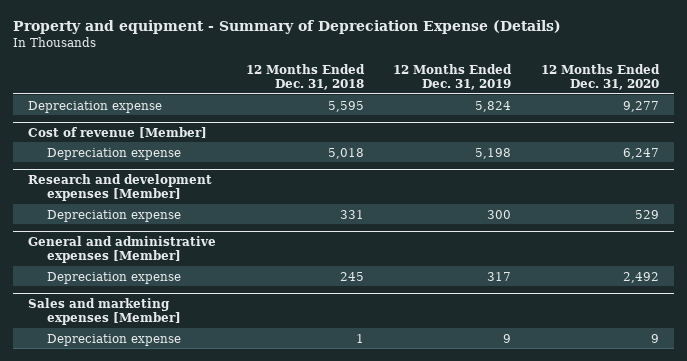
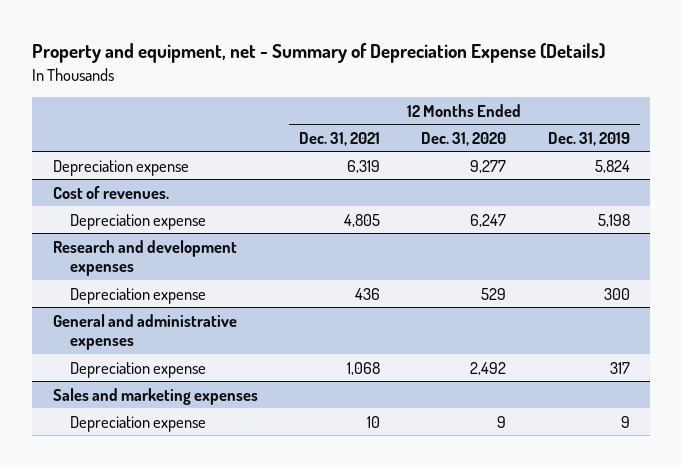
- Property and equipment - Summary of Depreciation Expense (Details)
+ Property and equipment, net - Summary of Depreciation Expense (Details)
- | 12 Months Ended Dec. 31, 2018 | 12 Months Ended Dec. 31, 2019 | 12 Months Ended Dec. 31, 2020
+ | 12 Months Ended Dec. 31, 2021 | 12 Months Ended Dec. 31, 2020 | 12 Months Ended Dec. 31, 2019
- Cost of revenue [Member]
+ Cost of revenues.
- Research and development expenses [Member]
+ Research and development expenses
- General and administrative expenses [Member]
+ General and administrative expenses
- Sales and marketing expenses [Member]
+ Sales and marketing expenses

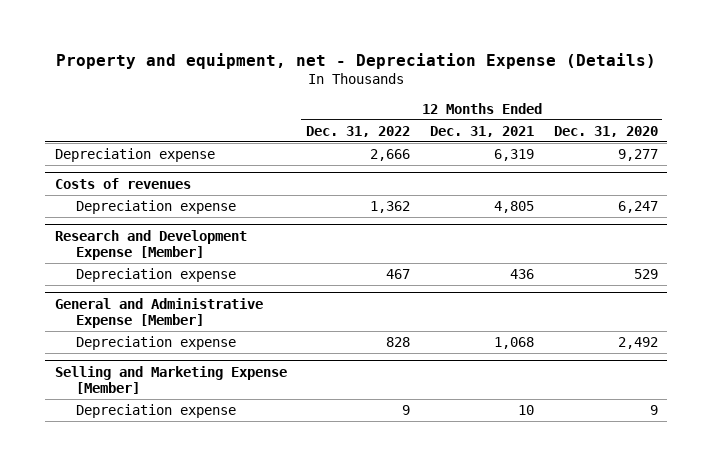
- Property and equipment, net - Summary of Depreciation Expense (Details)
+ Property and equipment, net - Depreciation Expense (Details)
- | 12 Months Ended Dec. 31, 2021 | 12 Months Ended Dec. 31, 2020 | 12 Months Ended Dec. 31, 2019
+ | 12 Months Ended Dec. 31, 2022 | 12 Months Ended Dec. 31, 2021 | 12 Months Ended Dec. 31, 2020
- Cost of revenues.
+ Costs of revenues
- Research and development expenses
+ Research and Development Expense [Member]
- General and administrative expenses
+ General and Administrative Expense [Member]
- Sales and marketing expenses
+ Selling and Marketing Expense [Member]

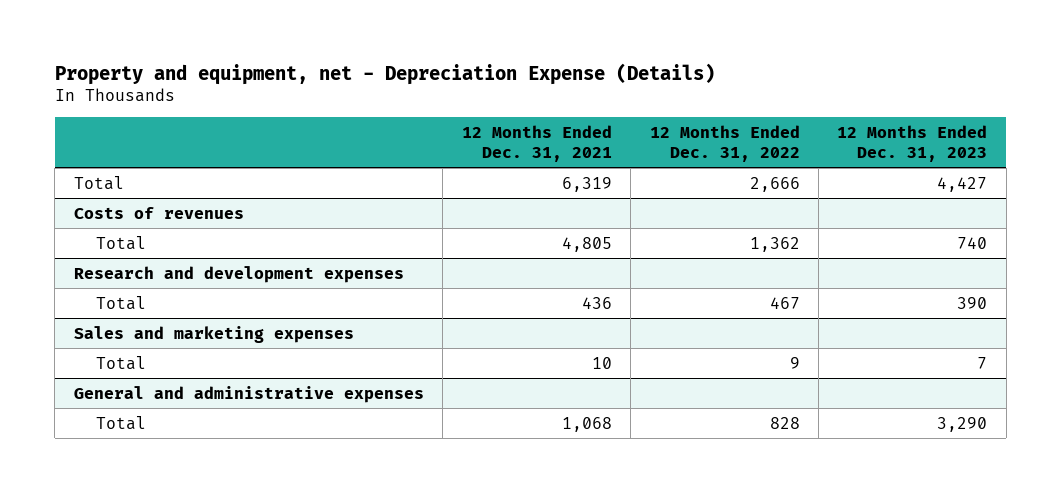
- | 12 Months Ended Dec. 31, 2022 | 12 Months Ended Dec. 31, 2021 | 12 Months Ended Dec. 31, 2020
+ | 12 Months Ended Dec. 31, 2021 | 12 Months Ended Dec. 31, 2022 | 12 Months Ended Dec. 31, 2023
- Depreciation expense | 2,666 | 6,319 | 9,277
+ Total | 6,319 | 2,666 | 4,427
@ Costs of revenues
- Depreciation expense | 1,362 | 4,805 | 6,247
- Research and Development Expense [Member]
- Depreciation expense | 467 | 436 | 529
- General and Administrative Expense [Member]
- Depreciation expense | 828 | 1,068 | 2,492
- Selling and Marketing Expense [Member]
- Depreciation expense | 9 | 10 | 9
@ Costs of revenues
+ Total | 4,805 | 1,362 | 740
+ Research and development expenses
+ Total | 436 | 467 | 390
+ Sales and marketing expenses
+ Total | 10 | 9 | 7
+ General and administrative expenses
+ Total | 1,068 | 828 | 3,290

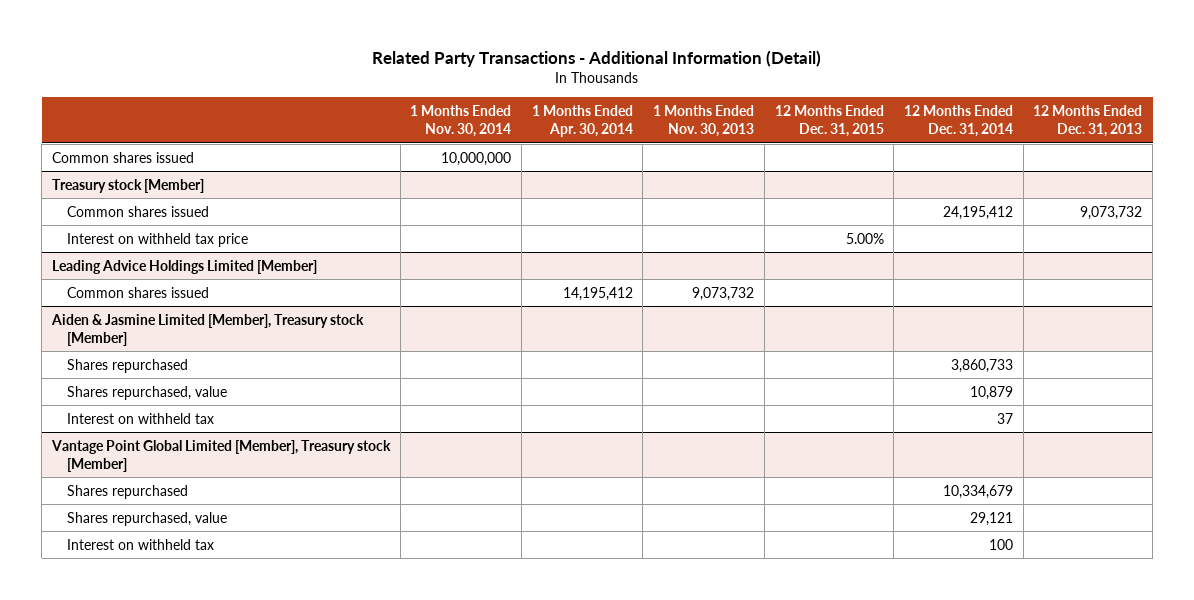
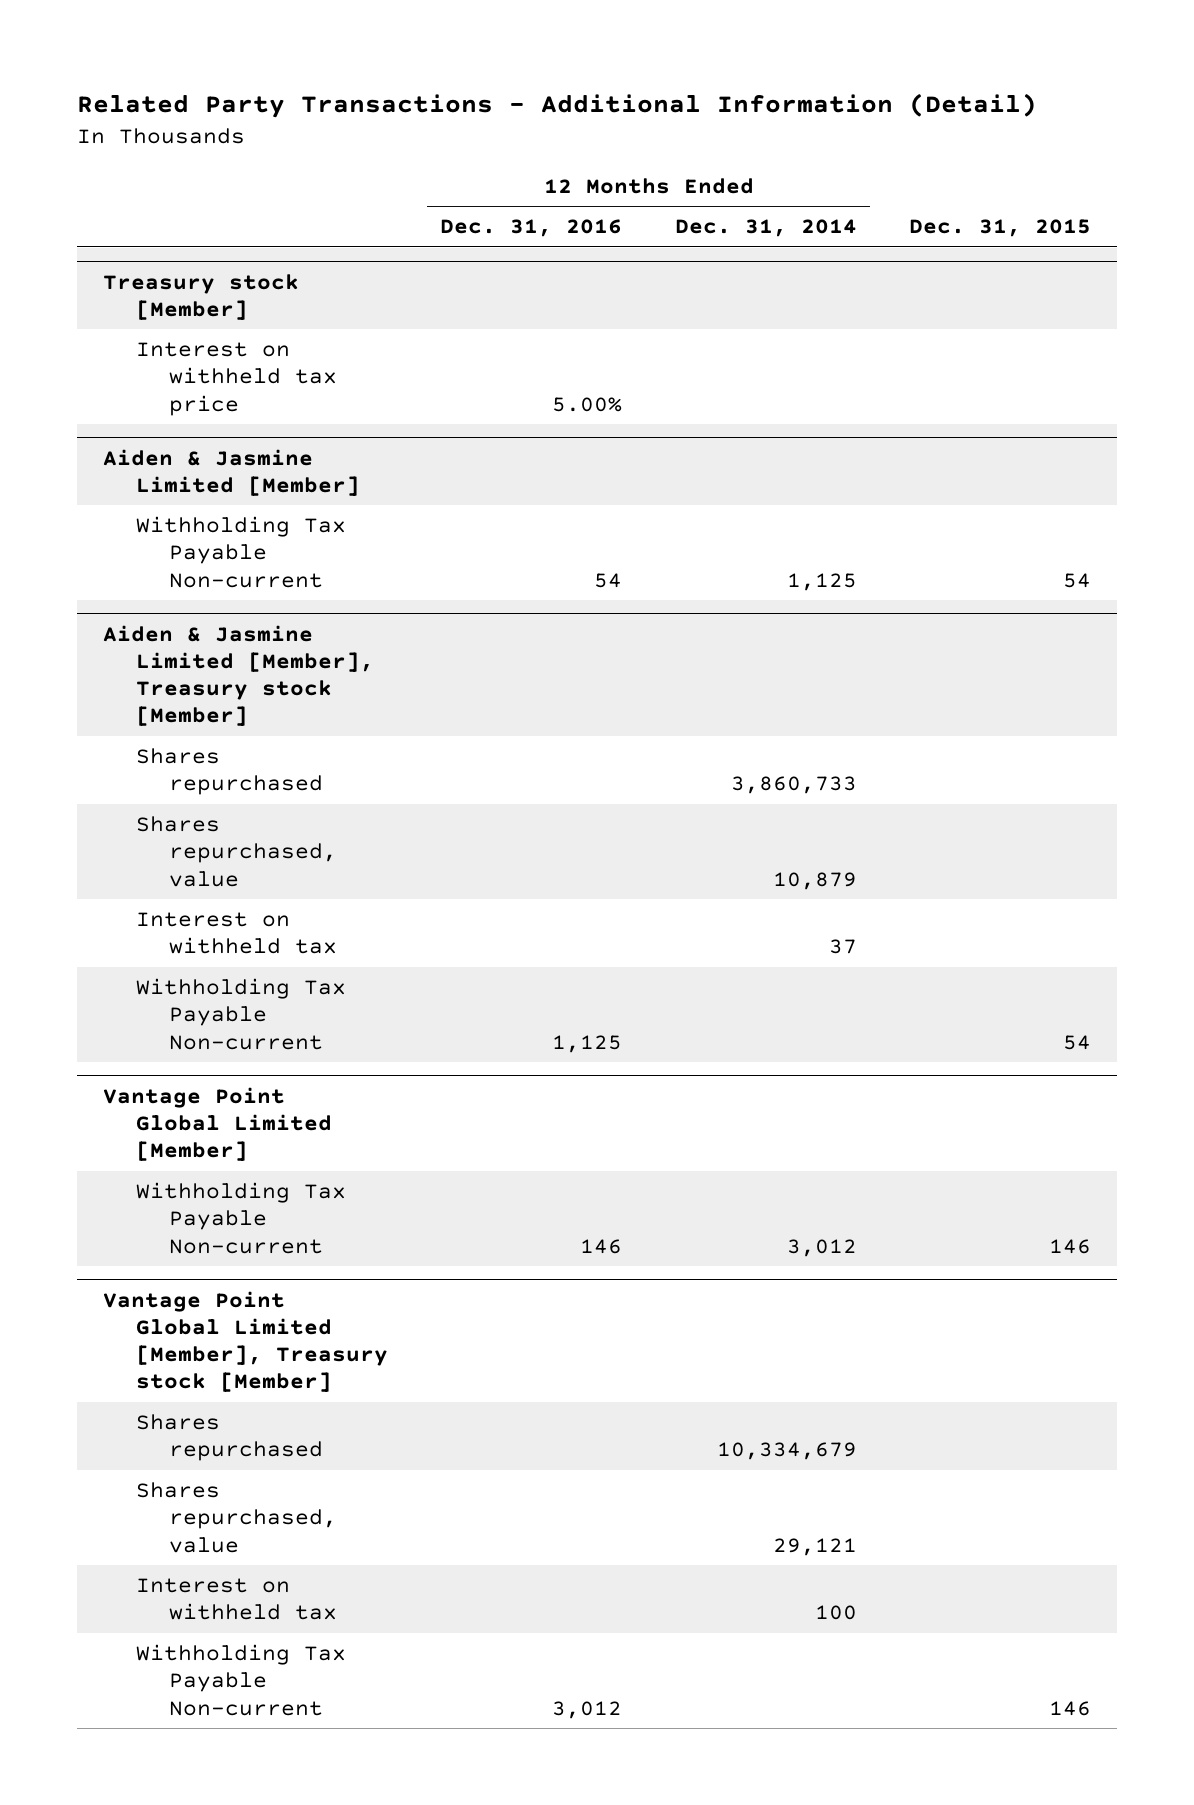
- | 1 Months Ended Nov. 30, 2014 | 1 Months Ended Apr. 30, 2014 | 1 Months Ended Nov. 30, 2013 | 12 Months Ended Dec. 31, 2015 | 12 Months Ended Dec. 31, 2014 | 12 Months Ended Dec. 31, 2013
+ | 12 Months Ended Dec. 31, 2016 | 12 Months Ended Dec. 31, 2014 | Dec. 31, 2015
- Common shares issued | 10,000,000 | | | | |
@ Treasury stock [Member]
- Common shares issued | | | | | 24,195,412 | 9,073,732
- Leading Advice Holdings Limited [Member]
- Common shares issued | | 14,195,412 | 9,073,732 | | |
+ Aiden & Jasmine Limited [Member]
+ Withholding Tax Payable Non-current | 54 | 1,125 | 54
@ Aiden & Jasmine Limited [Member], Treasury stock [Member]
+ Withholding Tax Payable Non-current | 1,125 | | 54
+ Vantage Point Global Limited [Member]
+ Withholding Tax Payable Non-current | 146 | 3,012 | 146
@ Vantage Point Global Limited [Member], Treasury stock [Member]
+ Withholding Tax Payable Non-current | 3,012 | | 146

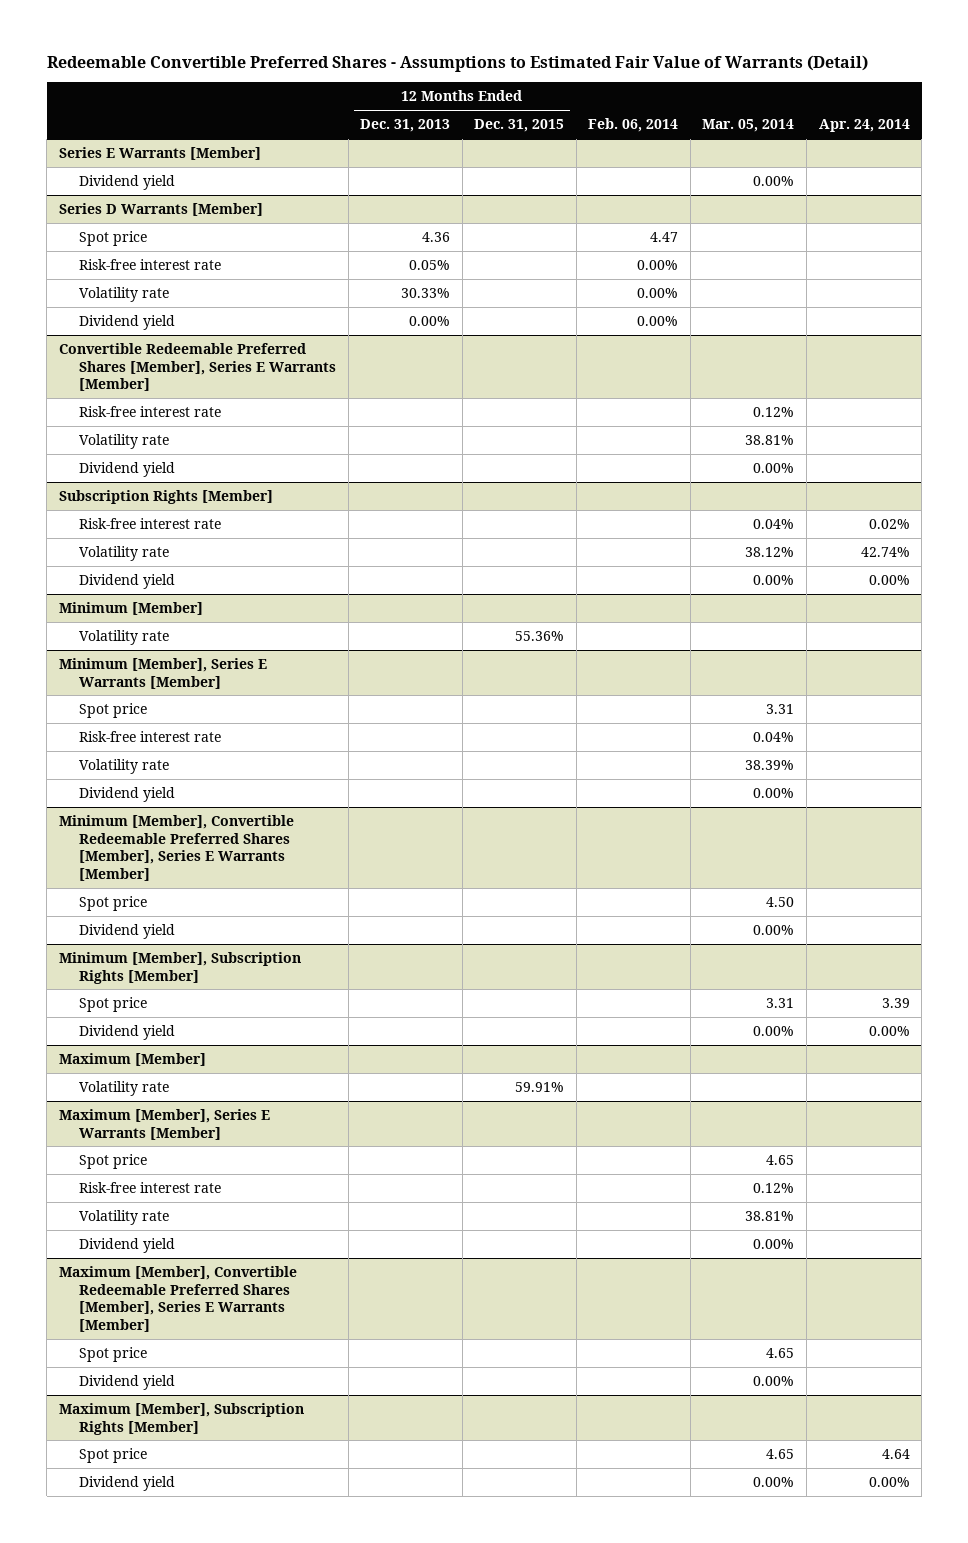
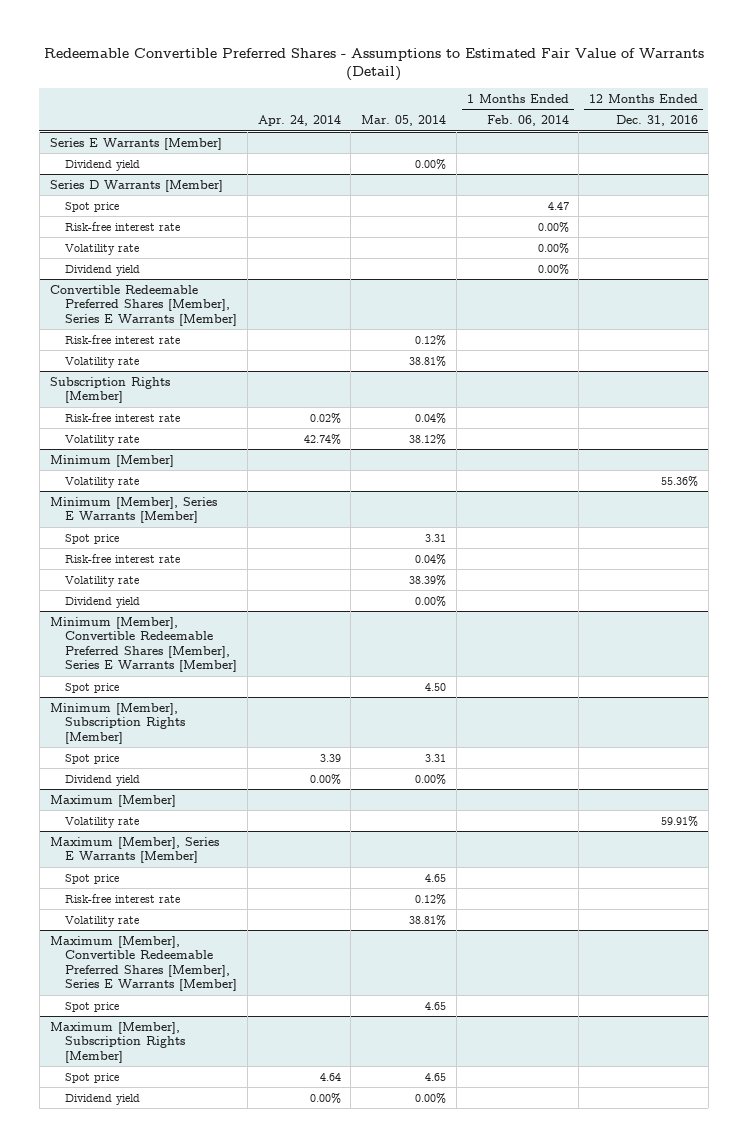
- | 12 Months Ended Dec. 31, 2013 | 12 Months Ended Dec. 31, 2015 | Feb. 06, 2014 | Mar. 05, 2014 | Apr. 24, 2014
+ | Apr. 24, 2014 | Mar. 05, 2014 | 1 Months Ended Feb. 06, 2014 | 12 Months Ended Dec. 31, 2016
@ Convertible Redeemable Preferred Shares [Member], Series E Warrants [Member]
- Dividend yield | | | | 0.00% |
@ Subscription Rights [Member]
- Dividend yield | | | | 0.00% | 0.00%
@ Minimum [Member], Convertible Redeemable Preferred Shares [Member], Series E Warrants [Member]
- Dividend yield | | | | 0.00% |
@ Maximum [Member], Series E Warrants [Member]
- Dividend yield | | | | 0.00% |
@ Maximum [Member], Convertible Redeemable Preferred Shares [Member], Series E Warrants [Member]
- Dividend yield | | | | 0.00% |

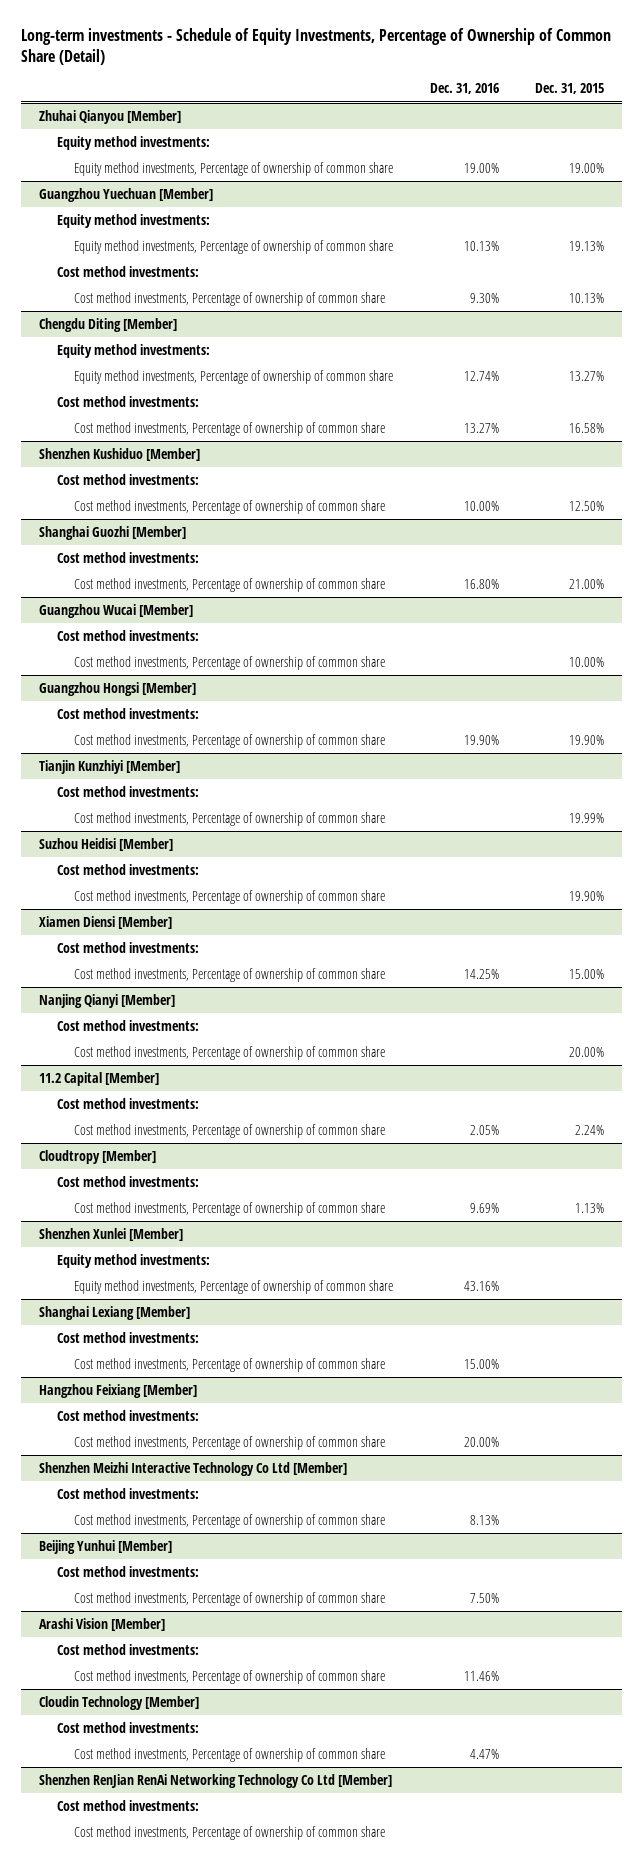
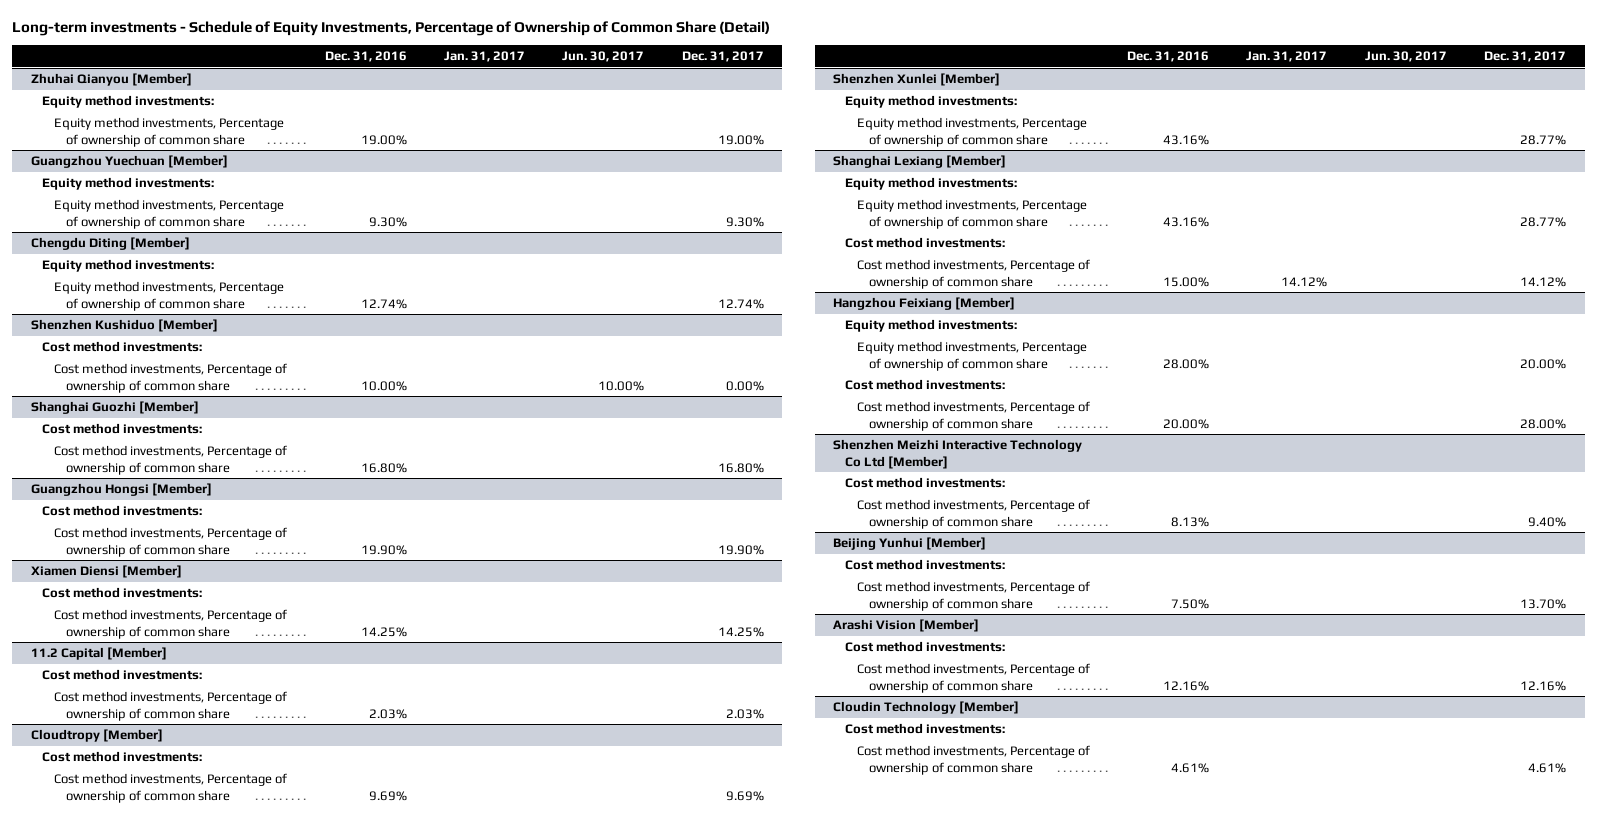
- | Dec. 31, 2016 | Dec. 31, 2015
+ | Dec. 31, 2016 | Jan. 31, 2017 | Jun. 30, 2017 | Dec. 31, 2017
@ Guangzhou Yuechuan [Member]
- Equity method investments, Percentage of ownership of common share | 10.13% | 19.13%
- Cost method investments:
- Cost method investments, Percentage of ownership of common share | 9.30% | 10.13%
+ Equity method investments, Percentage of ownership of common share | 9.30% | | | 9.30%
@ Chengdu Diting [Member]
- Cost method investments:
- Cost method investments, Percentage of ownership of common share | 13.27% | 16.58%
- Guangzhou Wucai [Member]
- Cost method investments:
- Cost method investments, Percentage of ownership of common share | | 10.00%
- Tianjin Kunzhiyi [Member]
- Cost method investments:
- Cost method investments, Percentage of ownership of common share | | 19.99%
- Suzhou Heidisi [Member]
- Cost method investments:
- Cost method investments, Percentage of ownership of common share | | 19.90%
- Nanjing Qianyi [Member]
- Cost method investments:
- Cost method investments, Percentage of ownership of common share | | 20.00%
@ 11.2 Capital [Member]
- Cost method investments, Percentage of ownership of common share | 2.05% | 2.24%
+ Cost method investments, Percentage of ownership of common share | 2.03% | | | 2.03%
@ Shanghai Lexiang [Member]
+ Equity method investments:
+ Equity method investments, Percentage of ownership of common share | 43.16% | | | 28.77%
@ Hangzhou Feixiang [Member]
+ Equity method investments:
+ Equity method investments, Percentage of ownership of common share | 28.00% | | | 20.00%
@ Arashi Vision [Member]
- Cost method investments, Percentage of ownership of common share | 11.46% |
+ Cost method investments, Percentage of ownership of common share | 12.16% | | | 12.16%
@ Cloudin Technology [Member]
- Cost method investments, Percentage of ownership of common share | 4.47% |
- Shenzhen RenJian RenAi Networking Technology Co Ltd [Member]
- Cost method investments:
- Cost method investments, Percentage of ownership of common share
@ Cloudin Technology [Member]
+ Cost method investments, Percentage of ownership of common share | 4.61% | | | 4.61%

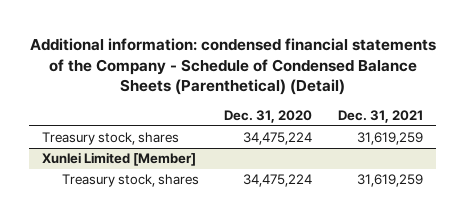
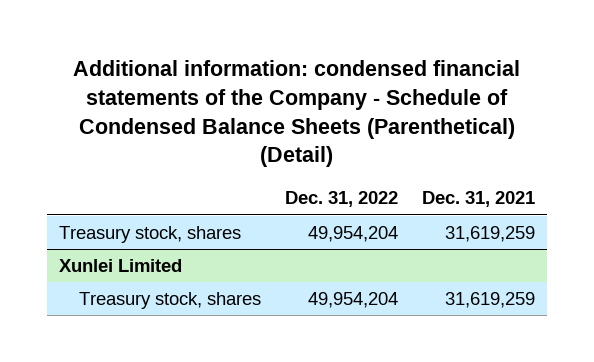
- | Dec. 31, 2020 | Dec. 31, 2021
+ | Dec. 31, 2022 | Dec. 31, 2021
- Xunlei Limited [Member]
+ Xunlei Limited

